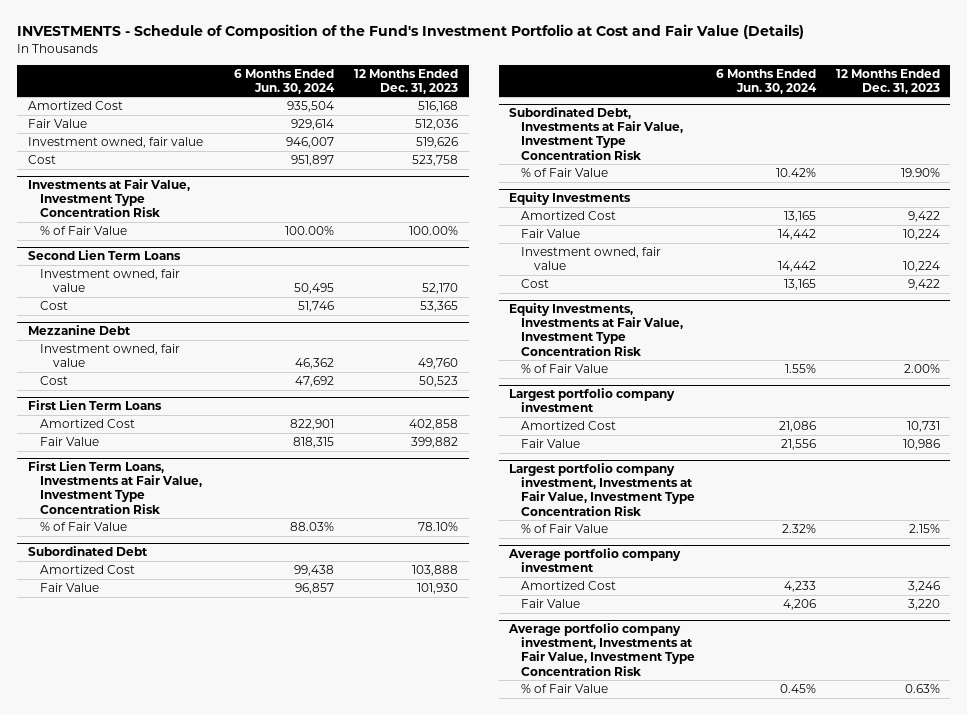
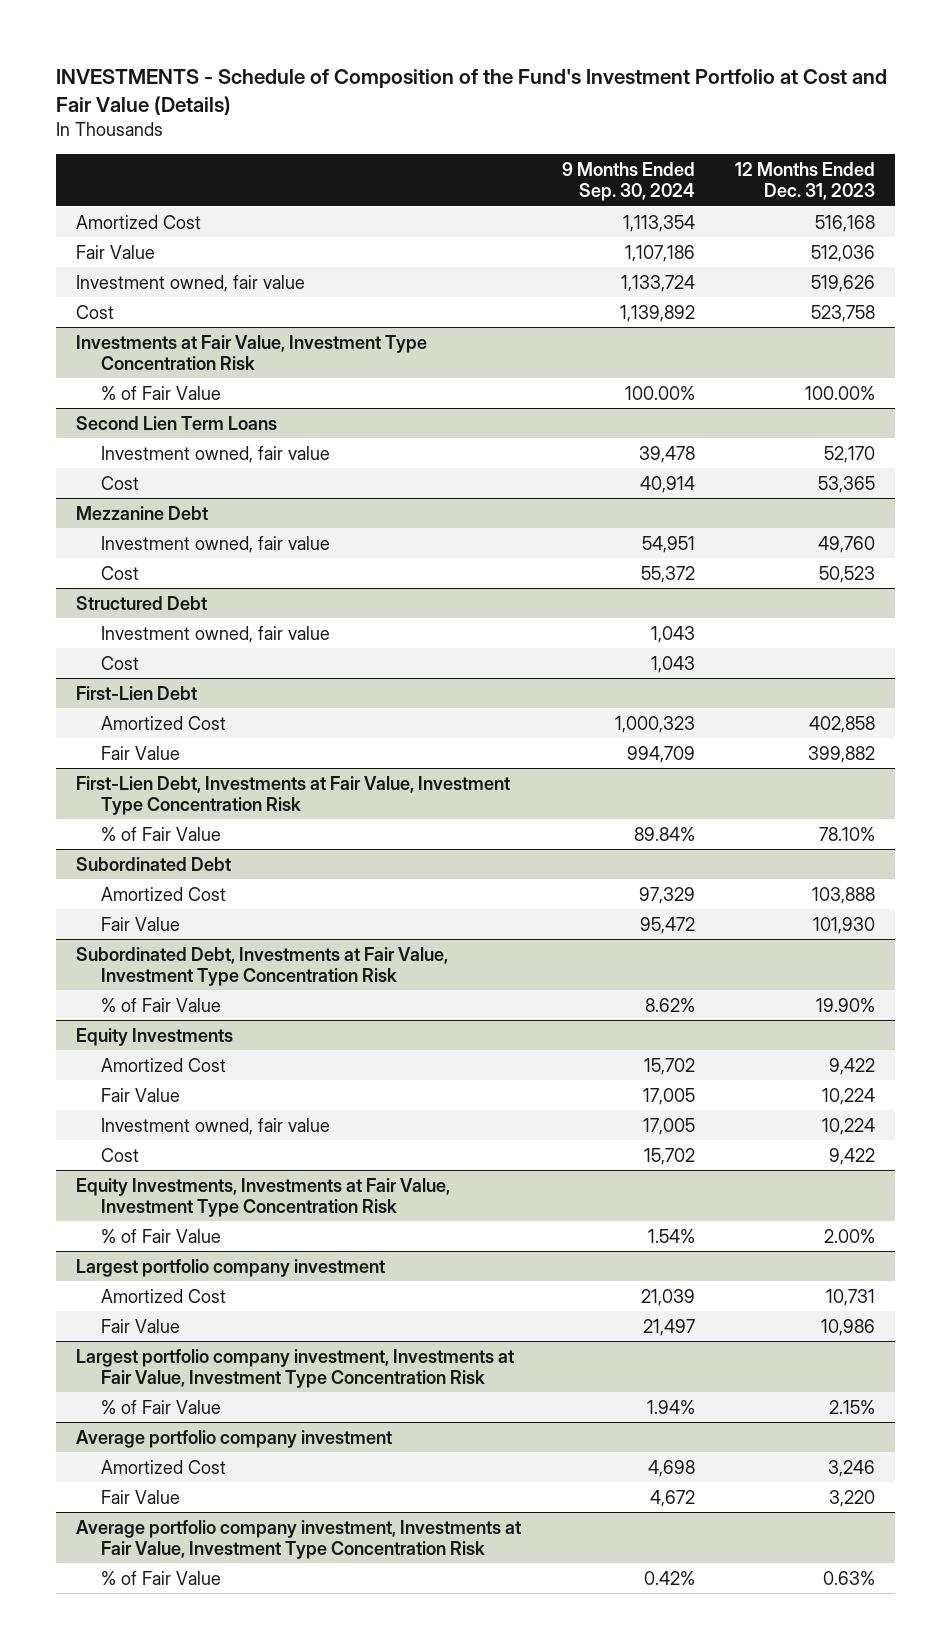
- | 6 Months Ended Jun. 30, 2024 | 12 Months Ended Dec. 31, 2023
+ | 9 Months Ended Sep. 30, 2024 | 12 Months Ended Dec. 31, 2023
- First Lien Term Loans
+ Structured Debt
+ Investment owned, fair value | 1,043 |
+ Cost | 1,043 |
+ First-Lien Debt
- First Lien Term Loans, Investments at Fair Value, Investment Type Concentration Risk
+ First-Lien Debt, Investments at Fair Value, Investment Type Concentration Risk

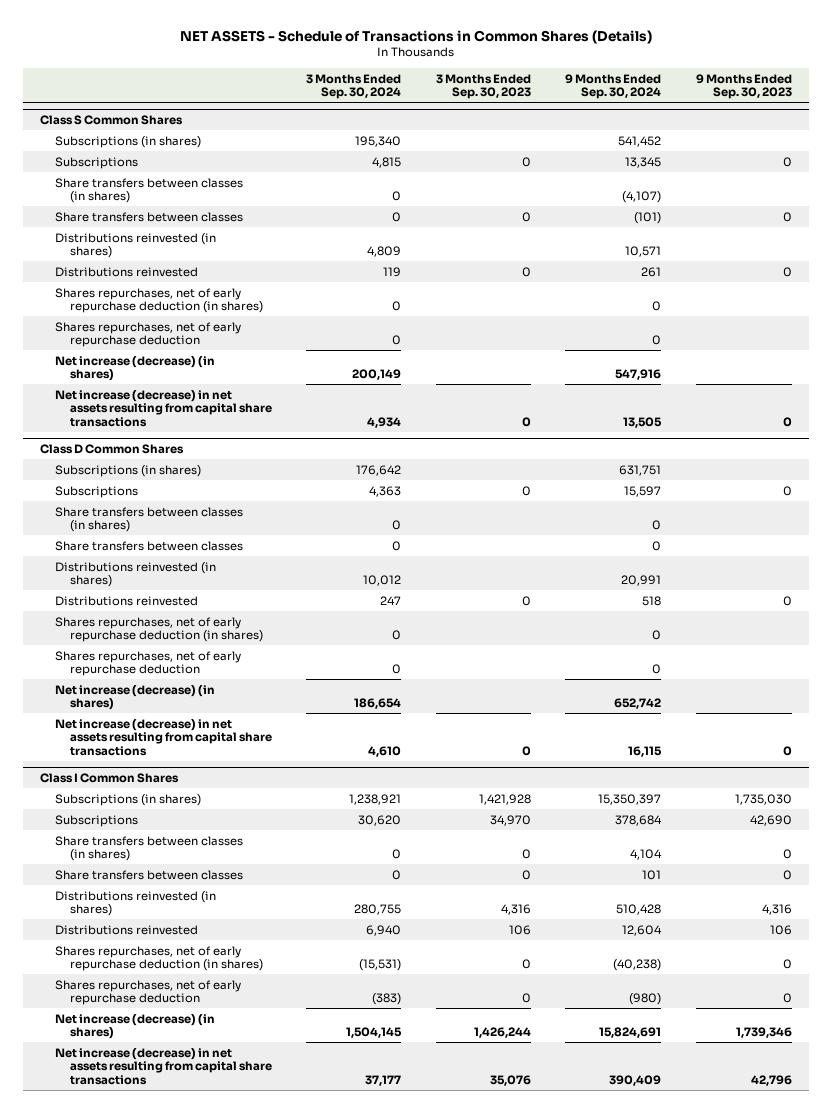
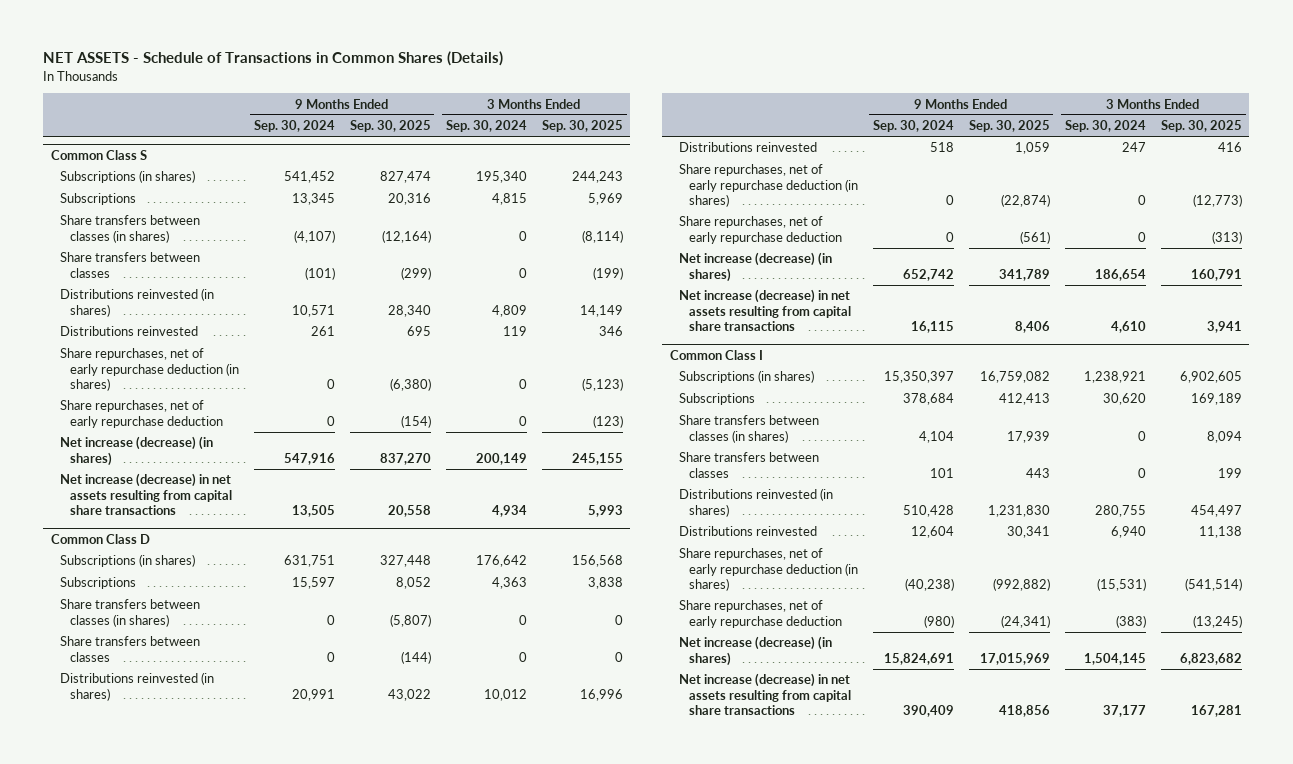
- | 3 Months Ended Sep. 30, 2024 | 3 Months Ended Sep. 30, 2023 | 9 Months Ended Sep. 30, 2024 | 9 Months Ended Sep. 30, 2023
+ | 9 Months Ended Sep. 30, 2024 | 9 Months Ended Sep. 30, 2025 | 3 Months Ended Sep. 30, 2024 | 3 Months Ended Sep. 30, 2025
- Class S Common Shares
+ Common Class S
- Shares repurchases, net of early repurchase deduction (in shares) | 0 | | 0 |
- Shares repurchases, net of early repurchase deduction | 0 | | 0 |
+ Share repurchases, net of early repurchase deduction (in shares) | 0 | (6,380) | 0 | (5,123)
+ Share repurchases, net of early repurchase deduction | 0 | (154) | 0 | (123)
- Class D Common Shares
+ Common Class D
- Shares repurchases, net of early repurchase deduction (in shares) | 0 | | 0 |
- Shares repurchases, net of early repurchase deduction | 0 | | 0 |
+ Share repurchases, net of early repurchase deduction (in shares) | 0 | (22,874) | 0 | (12,773)
+ Share repurchases, net of early repurchase deduction | 0 | (561) | 0 | (313)
- Class I Common Shares
+ Common Class I
- Shares repurchases, net of early repurchase deduction (in shares) | (15,531) | 0 | (40,238) | 0
- Shares repurchases, net of early repurchase deduction | (383) | 0 | (980) | 0
+ Share repurchases, net of early repurchase deduction (in shares) | (40,238) | (992,882) | (15,531) | (541,514)
+ Share repurchases, net of early repurchase deduction | (980) | (24,341) | (383) | (13,245)

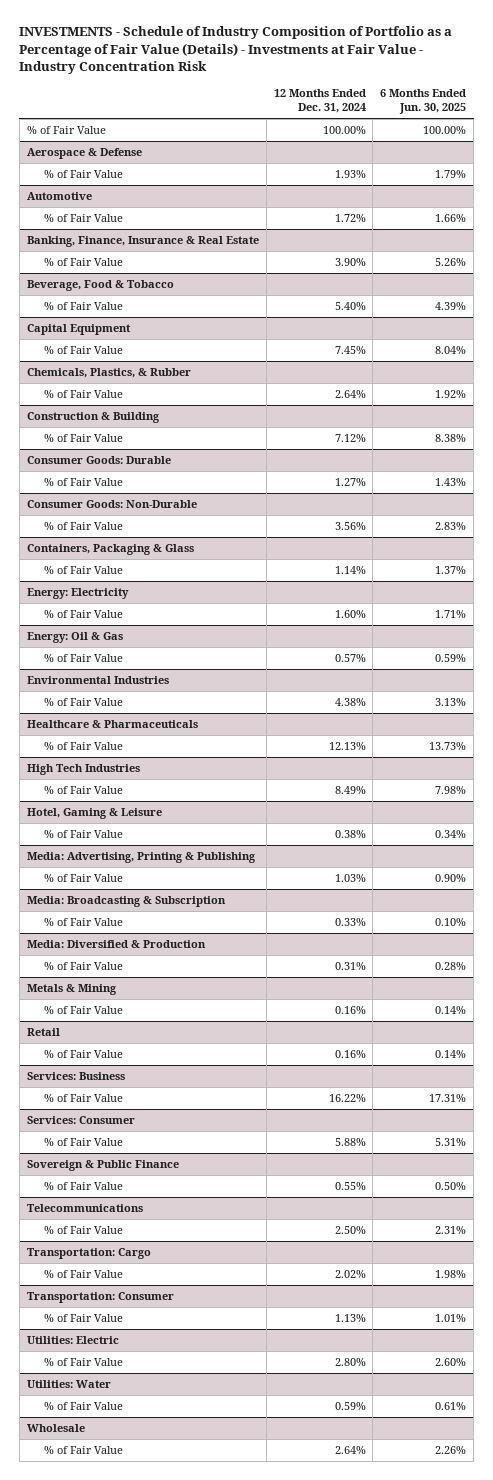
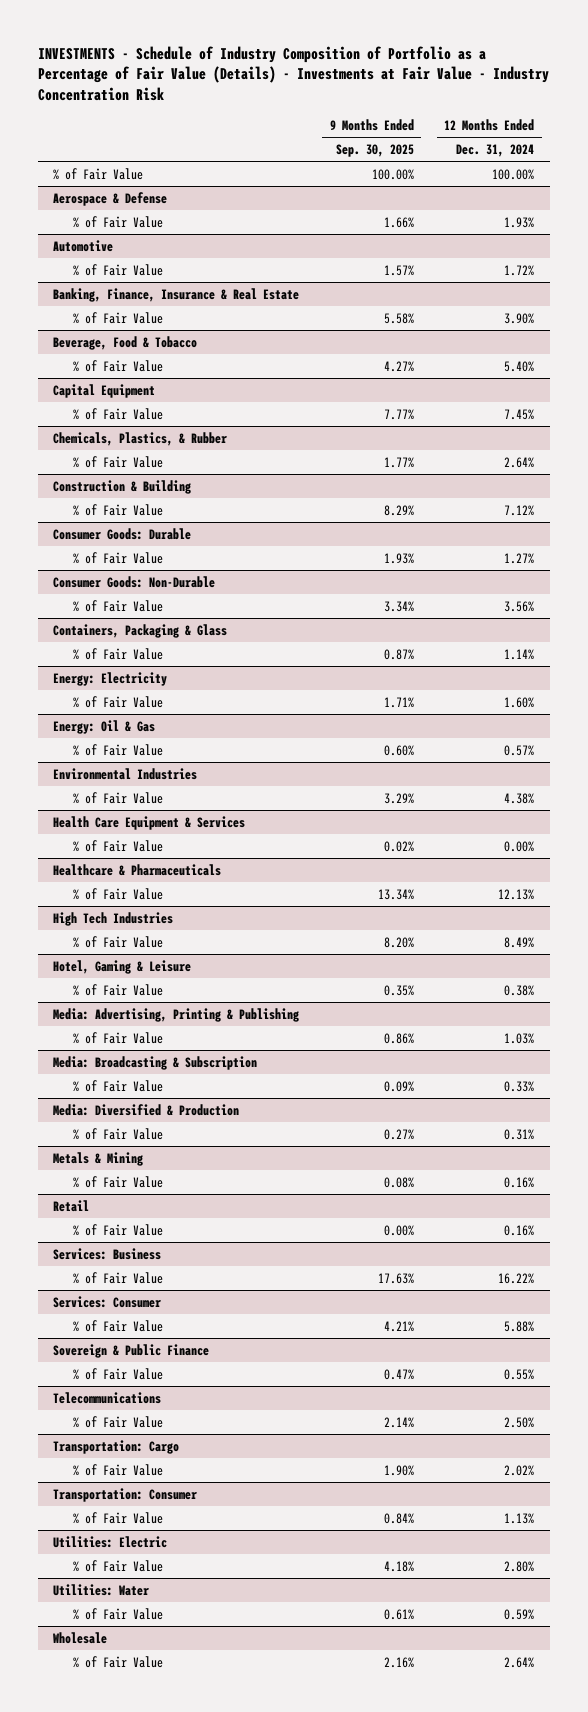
- | 12 Months Ended Dec. 31, 2024 | 6 Months Ended Jun. 30, 2025
+ | 9 Months Ended Sep. 30, 2025 | 12 Months Ended Dec. 31, 2024
+ Health Care Equipment & Services
+ % of Fair Value | 0.02% | 0.00%

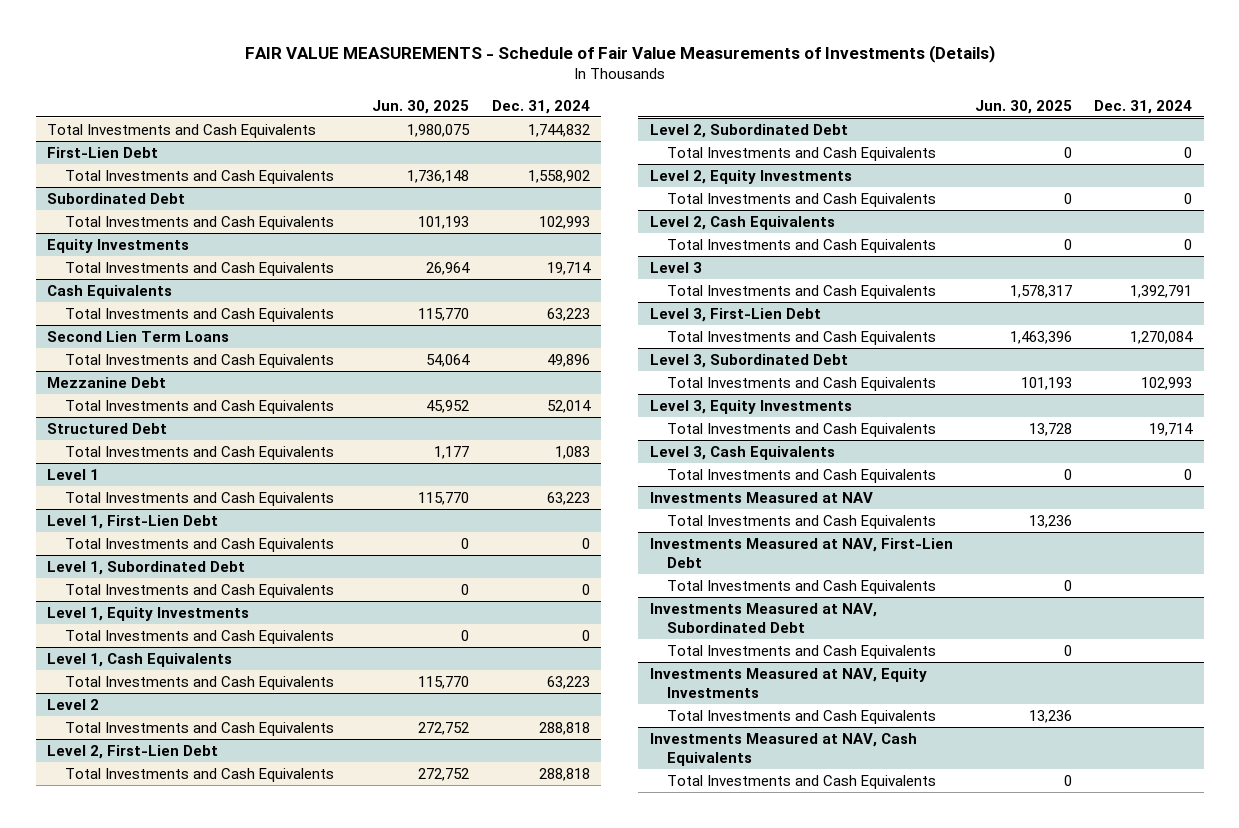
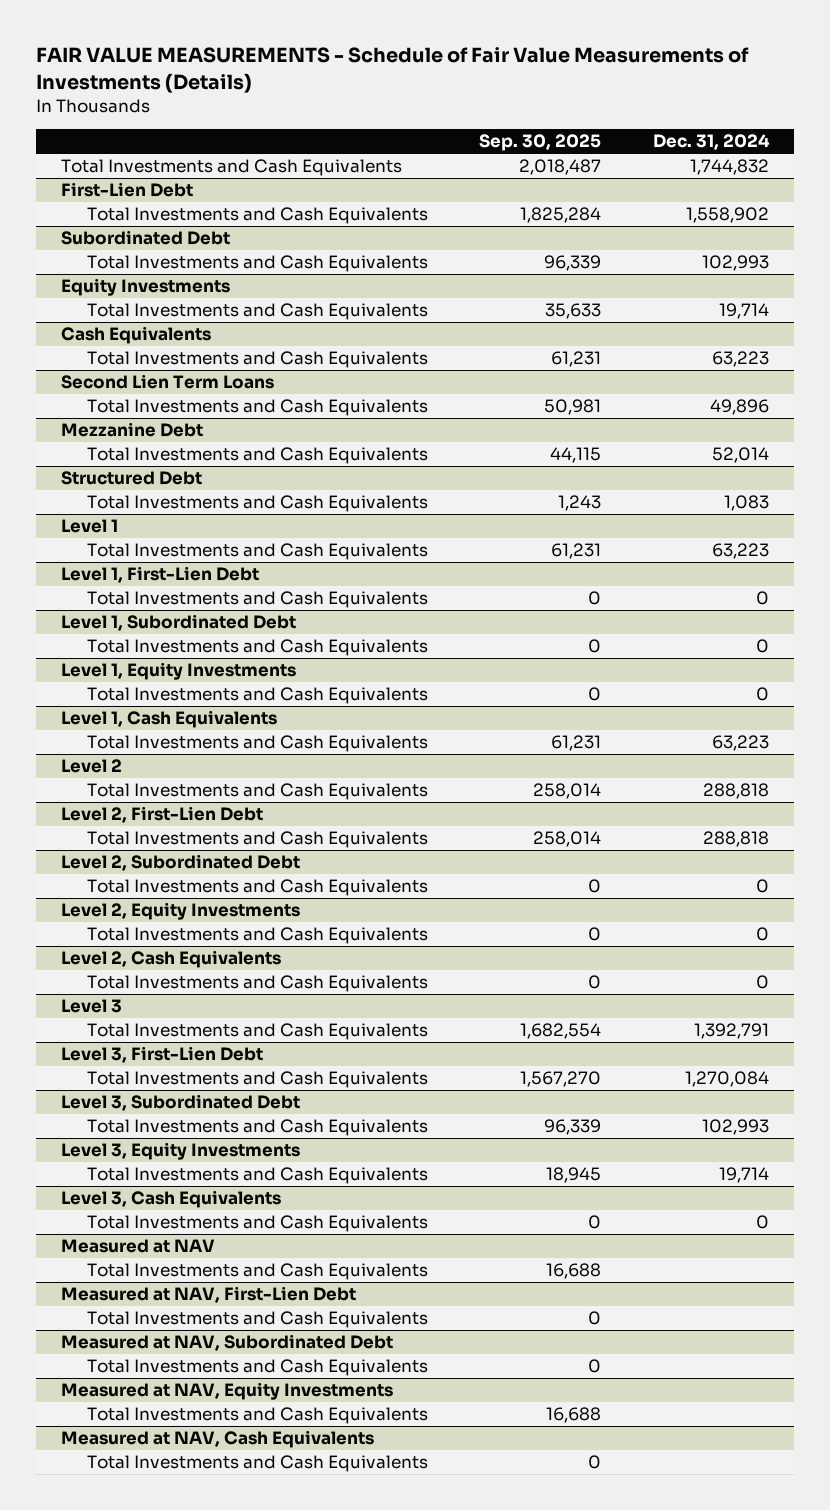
- | Jun. 30, 2025 | Dec. 31, 2024
+ | Sep. 30, 2025 | Dec. 31, 2024
- Investments Measured at NAV
+ Measured at NAV
- Investments Measured at NAV, First-Lien Debt
+ Measured at NAV, First-Lien Debt
- Investments Measured at NAV, Subordinated Debt
+ Measured at NAV, Subordinated Debt
- Investments Measured at NAV, Equity Investments
+ Measured at NAV, Equity Investments
- Investments Measured at NAV, Cash Equivalents
+ Measured at NAV, Cash Equivalents

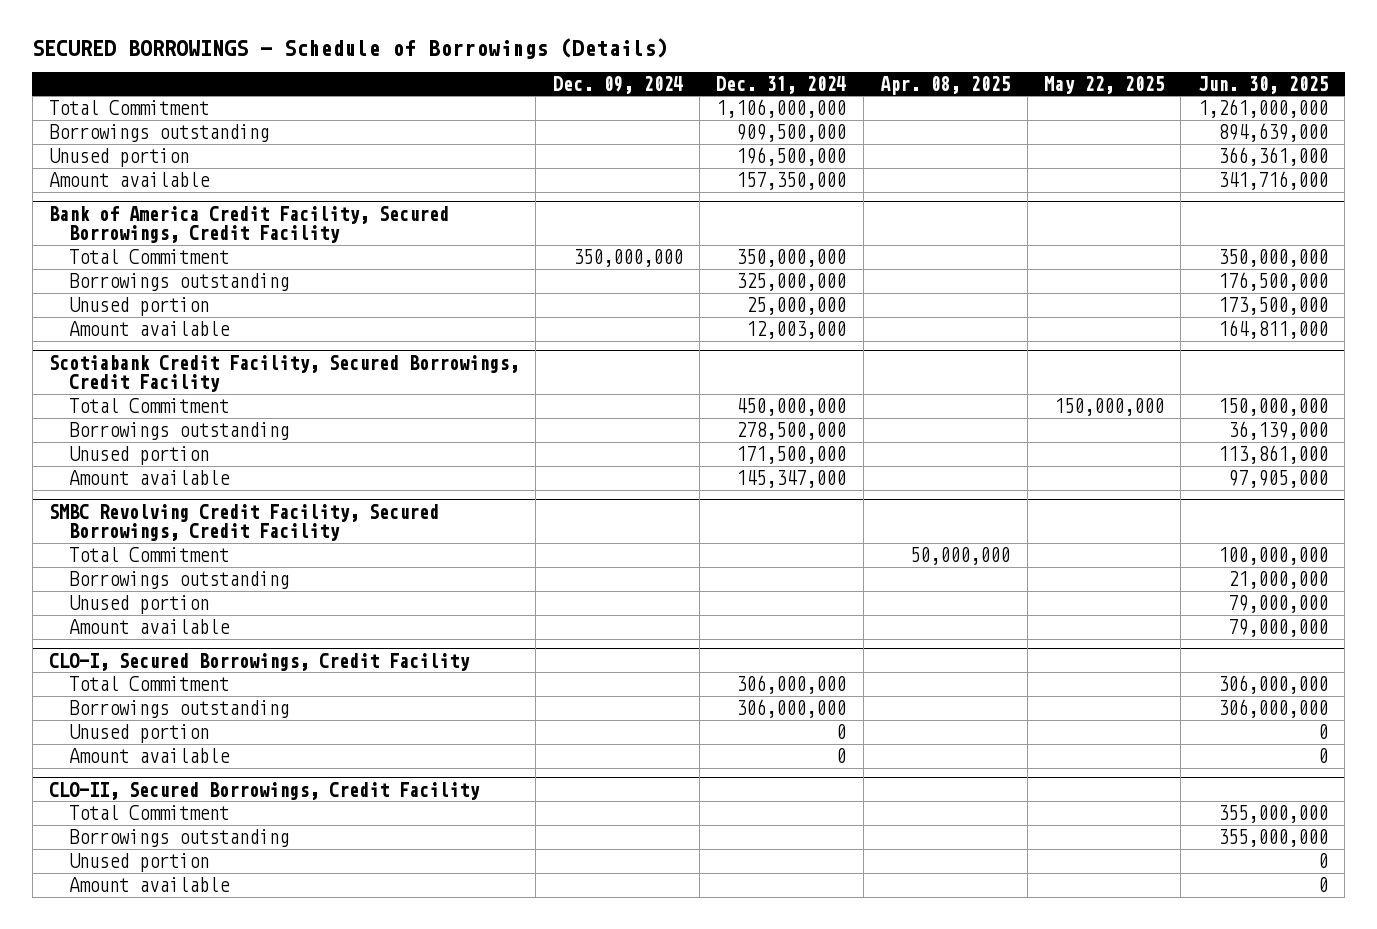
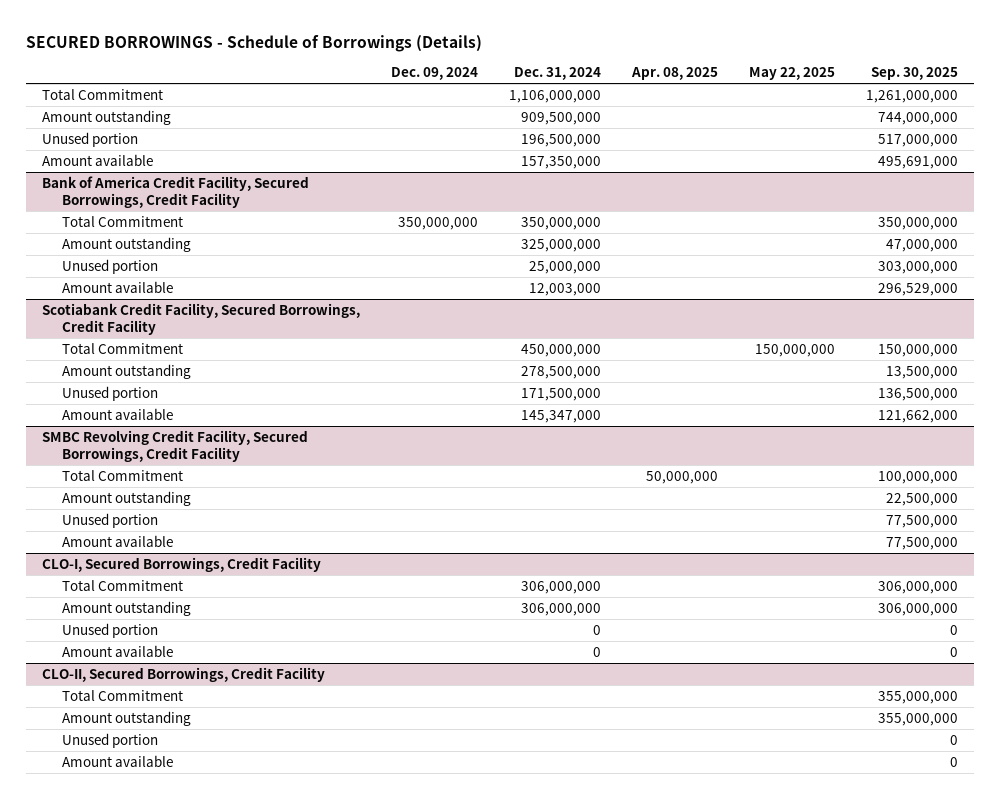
- | Dec. 09, 2024 | Dec. 31, 2024 | Apr. 08, 2025 | May 22, 2025 | Jun. 30, 2025
+ | Dec. 09, 2024 | Dec. 31, 2024 | Apr. 08, 2025 | May 22, 2025 | Sep. 30, 2025
- Borrowings outstanding | | 909,500,000 | | | 894,639,000
+ Amount outstanding | | 909,500,000 | | | 744,000,000
@ Bank of America Credit Facility, Secured Borrowings, Credit Facility
- Borrowings outstanding | | 325,000,000 | | | 176,500,000
+ Amount outstanding | | 325,000,000 | | | 47,000,000
@ Scotiabank Credit Facility, Secured Borrowings, Credit Facility
- Borrowings outstanding | | 278,500,000 | | | 36,139,000
+ Amount outstanding | | 278,500,000 | | | 13,500,000
@ SMBC Revolving Credit Facility, Secured Borrowings, Credit Facility
- Borrowings outstanding | | | | | 21,000,000
+ Amount outstanding | | | | | 22,500,000
@ CLO-I, Secured Borrowings, Credit Facility
- Borrowings outstanding | | 306,000,000 | | | 306,000,000
+ Amount outstanding | | 306,000,000 | | | 306,000,000
@ CLO-II, Secured Borrowings, Credit Facility
- Borrowings outstanding | | | | | 355,000,000
+ Amount outstanding | | | | | 355,000,000

